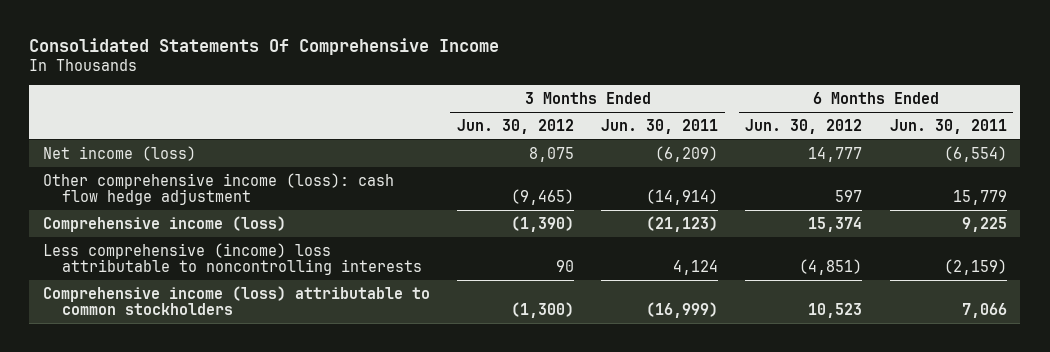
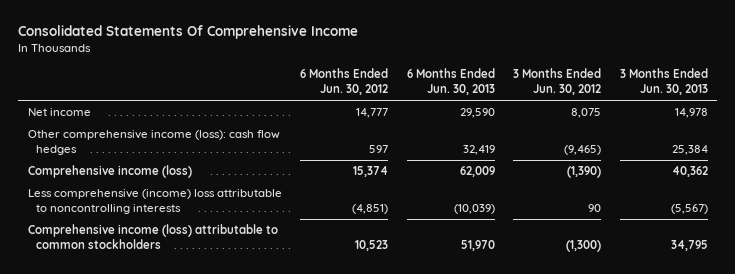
- | 3 Months Ended Jun. 30, 2012 | 3 Months Ended Jun. 30, 2011 | 6 Months Ended Jun. 30, 2012 | 6 Months Ended Jun. 30, 2011
+ | 6 Months Ended Jun. 30, 2012 | 6 Months Ended Jun. 30, 2013 | 3 Months Ended Jun. 30, 2012 | 3 Months Ended Jun. 30, 2013
- Net income (loss) | 8,075 | (6,209) | 14,777 | (6,554)
- Other comprehensive income (loss): cash flow hedge adjustment | (9,465) | (14,914) | 597 | 15,779
+ Net income | 14,777 | 29,590 | 8,075 | 14,978
+ Other comprehensive income (loss): cash flow hedges | 597 | 32,419 | (9,465) | 25,384

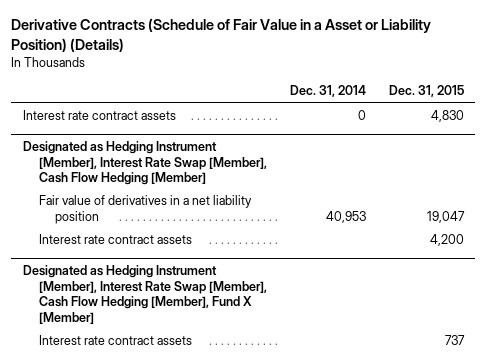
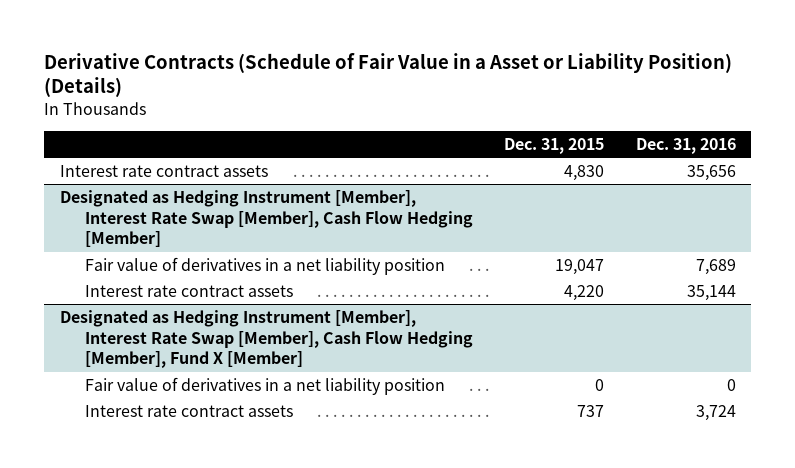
- | Dec. 31, 2014 | Dec. 31, 2015
+ | Dec. 31, 2015 | Dec. 31, 2016
@ Designated as Hedging Instrument [Member], Interest Rate Swap [Member], Cash Flow Hedging [Member]
- Interest rate contract assets | | 4,200
+ Interest rate contract assets | 4,220 | 35,144
@ Designated as Hedging Instrument [Member], Interest Rate Swap [Member], Cash Flow Hedging [Member], Fund X [Member]
+ Fair value of derivatives in a net liability position | 0 | 0

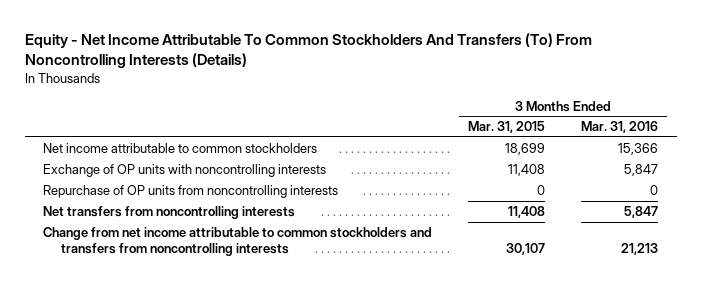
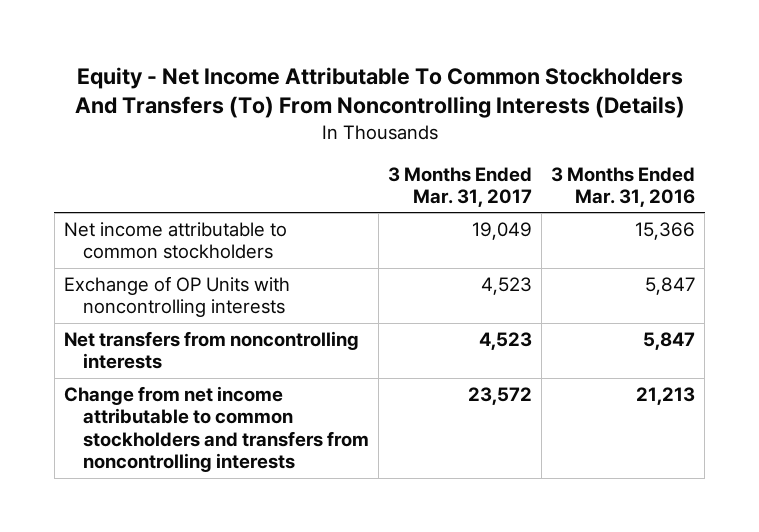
- | 3 Months Ended Mar. 31, 2015 | 3 Months Ended Mar. 31, 2016
+ | 3 Months Ended Mar. 31, 2017 | 3 Months Ended Mar. 31, 2016
- Exchange of OP units with noncontrolling interests | 11,408 | 5,847
- Repurchase of OP units from noncontrolling interests | 0 | 0
+ Exchange of OP Units with noncontrolling interests | 4,523 | 5,847

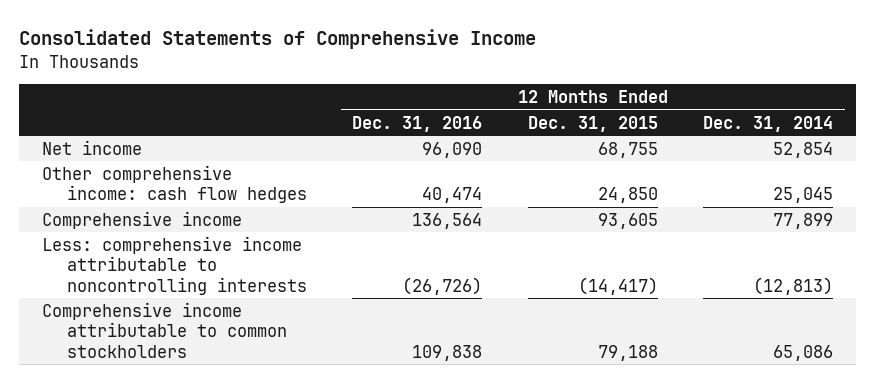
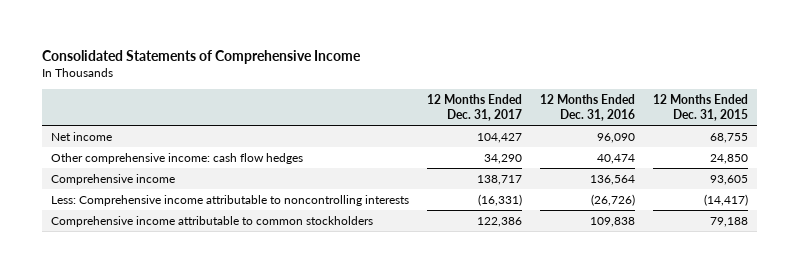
- | 12 Months Ended Dec. 31, 2016 | 12 Months Ended Dec. 31, 2015 | 12 Months Ended Dec. 31, 2014
+ | 12 Months Ended Dec. 31, 2017 | 12 Months Ended Dec. 31, 2016 | 12 Months Ended Dec. 31, 2015
- Less: comprehensive income attributable to noncontrolling interests | (26,726) | (14,417) | (12,813)
+ Less: Comprehensive income attributable to noncontrolling interests | (16,331) | (26,726) | (14,417)

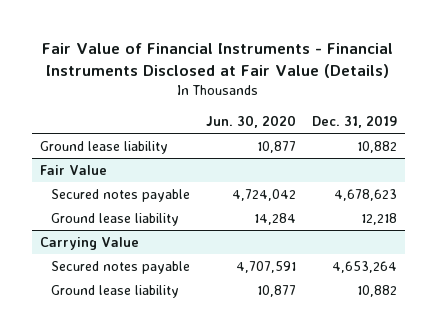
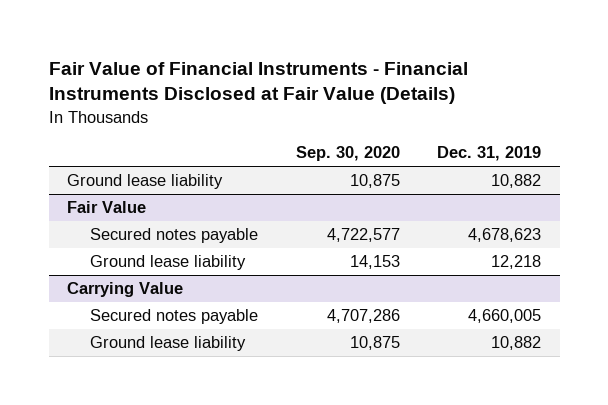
- | Jun. 30, 2020 | Dec. 31, 2019
+ | Sep. 30, 2020 | Dec. 31, 2019
@ Carrying Value
- Secured notes payable | 4,707,591 | 4,653,264
+ Secured notes payable | 4,707,286 | 4,660,005

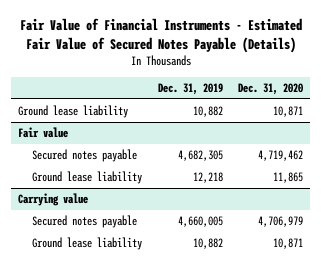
- Fair Value of Financial Instruments - Financial Instruments Disclosed at Fair Value (Details)
+ Fair Value of Financial Instruments - Estimated Fair Value of Secured Notes Payable (Details)
- | Sep. 30, 2020 | Dec. 31, 2019
+ | Dec. 31, 2019 | Dec. 31, 2020
- Fair Value
- Secured notes payable | 4,722,577 | 4,678,623
+ Fair value
+ Secured notes payable | 4,682,305 | 4,719,462
- Carrying Value
+ Carrying value

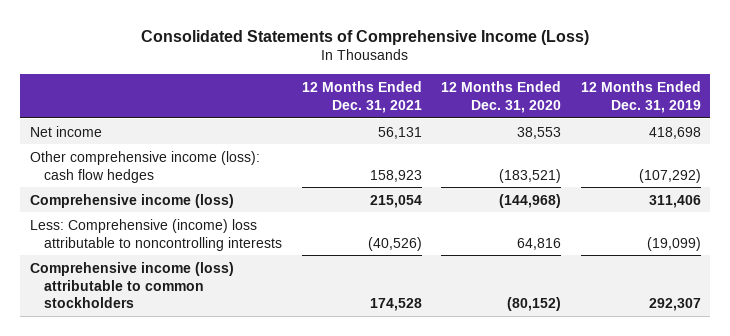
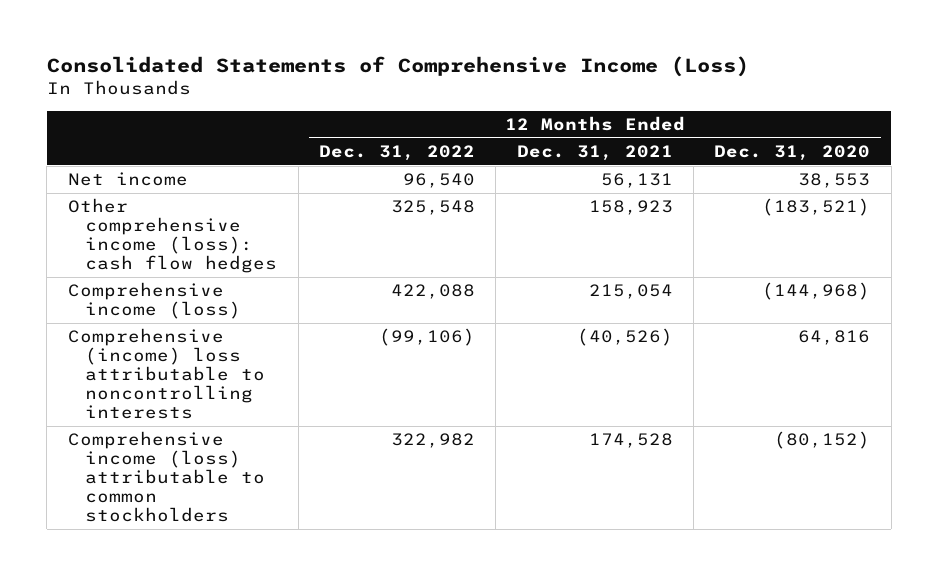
- | 12 Months Ended Dec. 31, 2021 | 12 Months Ended Dec. 31, 2020 | 12 Months Ended Dec. 31, 2019
+ | 12 Months Ended Dec. 31, 2022 | 12 Months Ended Dec. 31, 2021 | 12 Months Ended Dec. 31, 2020
- Less: Comprehensive (income) loss attributable to noncontrolling interests | (40,526) | 64,816 | (19,099)
+ Comprehensive (income) loss attributable to noncontrolling interests | (99,106) | (40,526) | 64,816

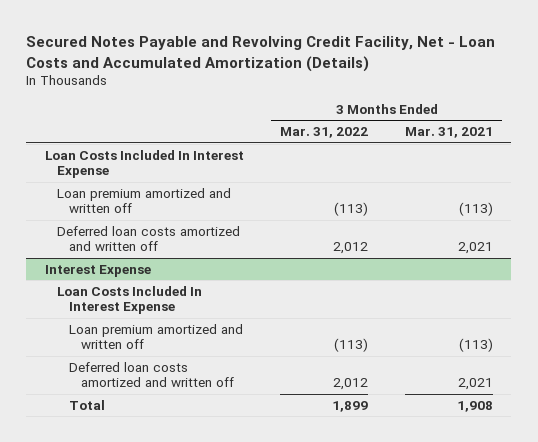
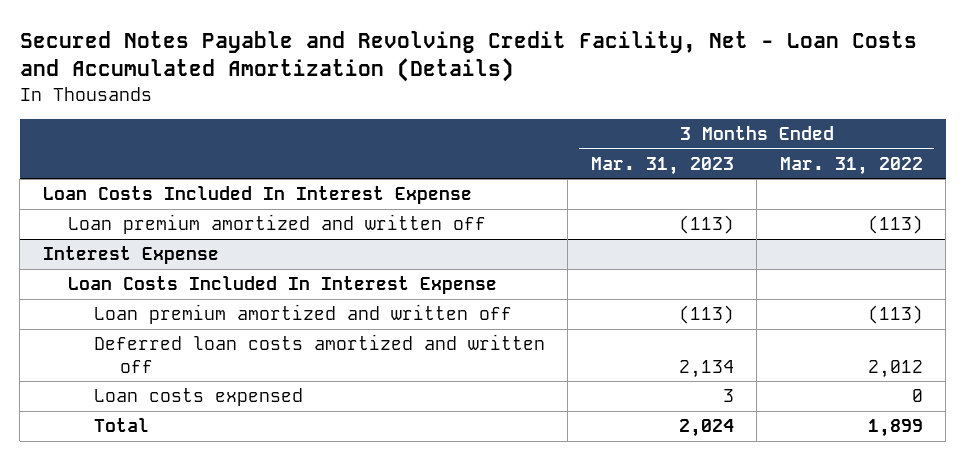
- | 3 Months Ended Mar. 31, 2022 | 3 Months Ended Mar. 31, 2021
+ | 3 Months Ended Mar. 31, 2023 | 3 Months Ended Mar. 31, 2022
- Deferred loan costs amortized and written off | 2,012 | 2,021
@ Interest Expense
+ Loan costs expensed | 3 | 0

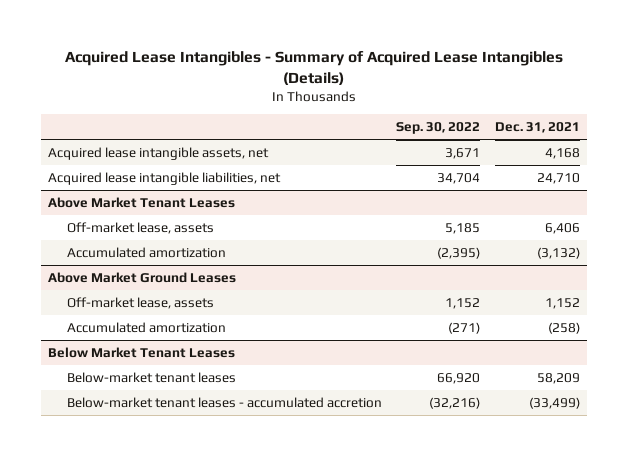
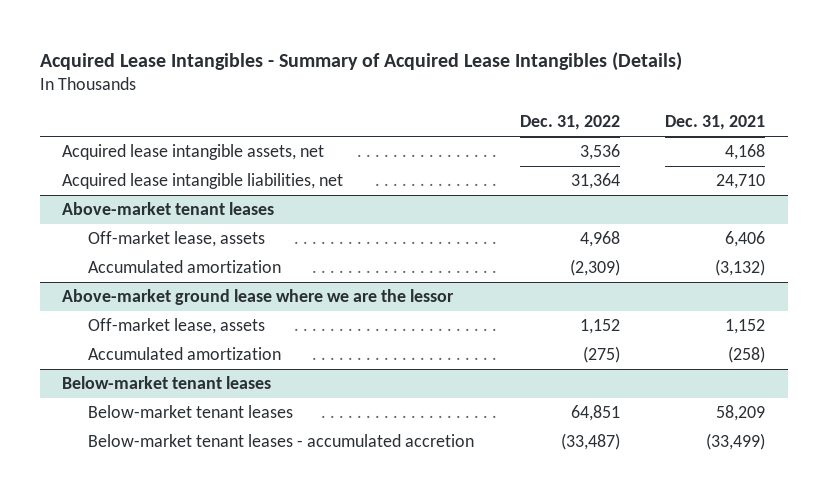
- | Sep. 30, 2022 | Dec. 31, 2021
+ | Dec. 31, 2022 | Dec. 31, 2021
- Above Market Tenant Leases
+ Above-market tenant leases
- Above Market Ground Leases
+ Above-market ground lease where we are the lessor
- Below Market Tenant Leases
+ Below-market tenant leases

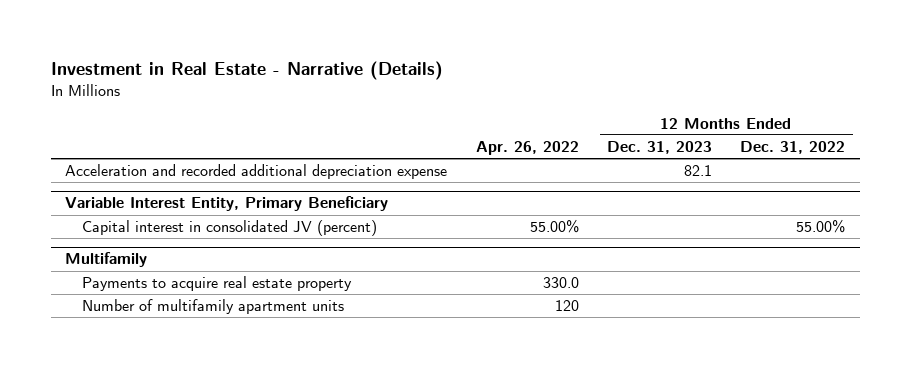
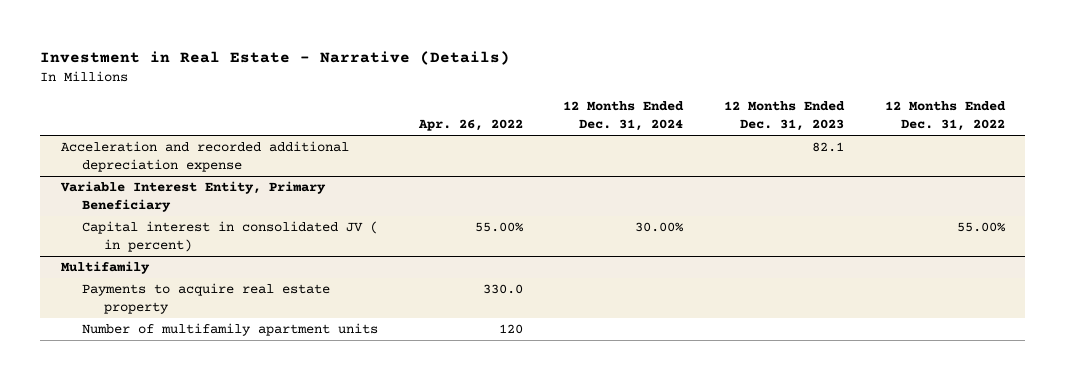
- | Apr. 26, 2022 | 12 Months Ended Dec. 31, 2023 | 12 Months Ended Dec. 31, 2022
+ | Apr. 26, 2022 | 12 Months Ended Dec. 31, 2024 | 12 Months Ended Dec. 31, 2023 | 12 Months Ended Dec. 31, 2022
@ Variable Interest Entity, Primary Beneficiary
- Capital interest in consolidated JV (percent) | 55.00% | | 55.00%
+ Capital interest in consolidated JV ( in percent) | 55.00% | 30.00% | | 55.00%

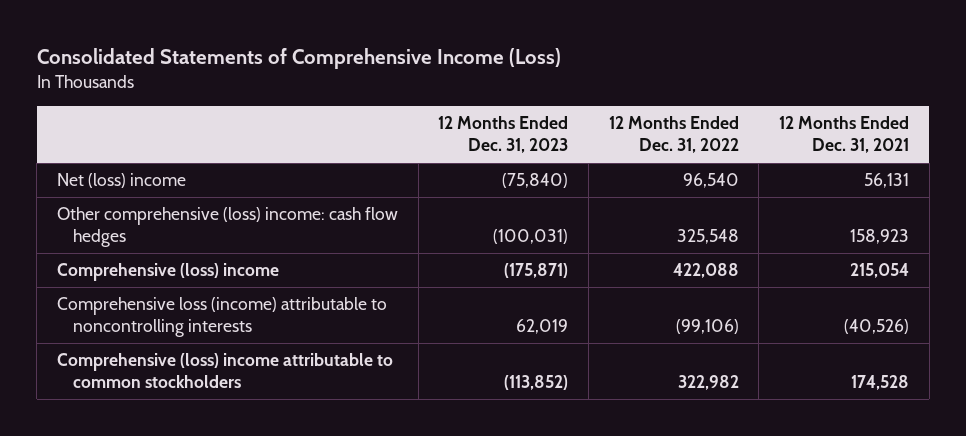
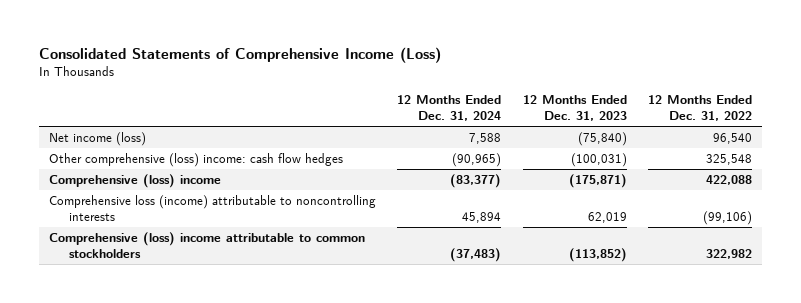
- | 12 Months Ended Dec. 31, 2023 | 12 Months Ended Dec. 31, 2022 | 12 Months Ended Dec. 31, 2021
+ | 12 Months Ended Dec. 31, 2024 | 12 Months Ended Dec. 31, 2023 | 12 Months Ended Dec. 31, 2022
- Net (loss) income | (75,840) | 96,540 | 56,131
+ Net income (loss) | 7,588 | (75,840) | 96,540

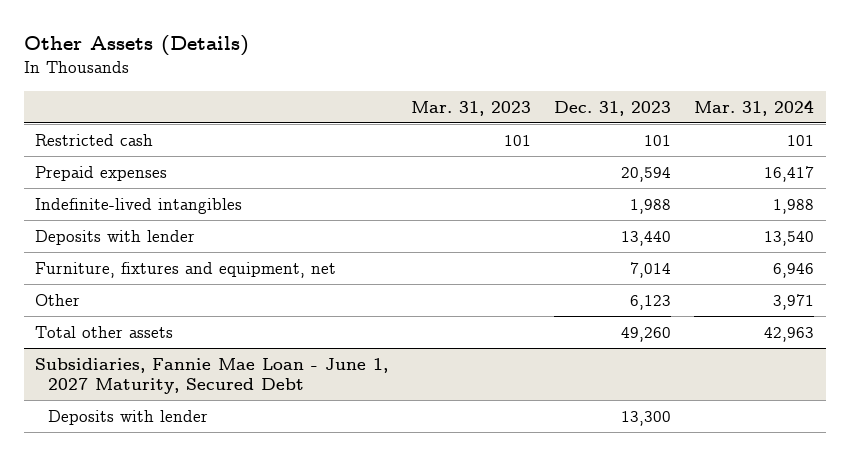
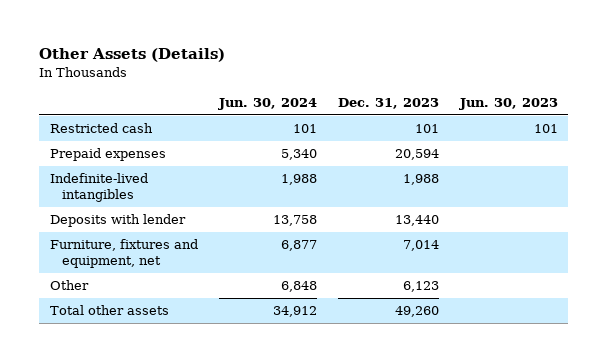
- | Mar. 31, 2023 | Dec. 31, 2023 | Mar. 31, 2024
+ | Jun. 30, 2024 | Dec. 31, 2023 | Jun. 30, 2023
- Subsidiaries, Fannie Mae Loan - June 1, 2027 Maturity, Secured Debt
- Deposits with lender | | 13,300 |

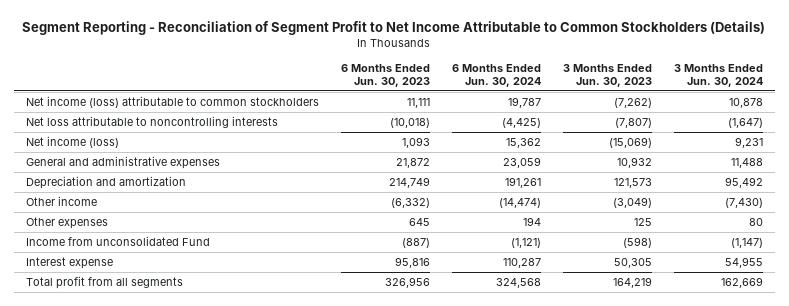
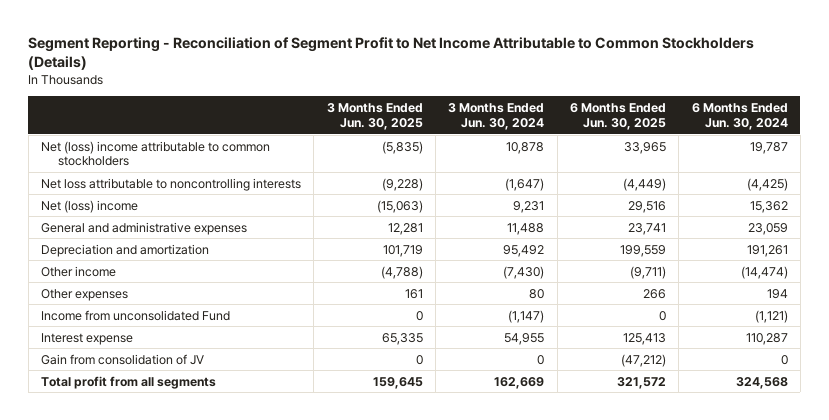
- | 6 Months Ended Jun. 30, 2023 | 6 Months Ended Jun. 30, 2024 | 3 Months Ended Jun. 30, 2023 | 3 Months Ended Jun. 30, 2024
+ | 3 Months Ended Jun. 30, 2025 | 3 Months Ended Jun. 30, 2024 | 6 Months Ended Jun. 30, 2025 | 6 Months Ended Jun. 30, 2024
- Net income (loss) attributable to common stockholders | 11,111 | 19,787 | (7,262) | 10,878
+ Net (loss) income attributable to common stockholders | (5,835) | 10,878 | 33,965 | 19,787
- Net income (loss) | 1,093 | 15,362 | (15,069) | 9,231
+ Net (loss) income | (15,063) | 9,231 | 29,516 | 15,362
+ Gain from consolidation of JV | 0 | 0 | (47,212) | 0

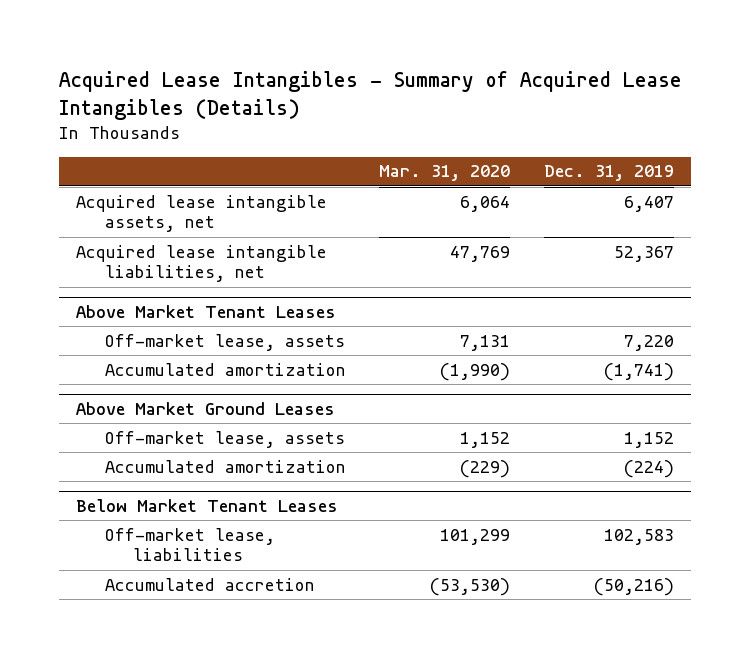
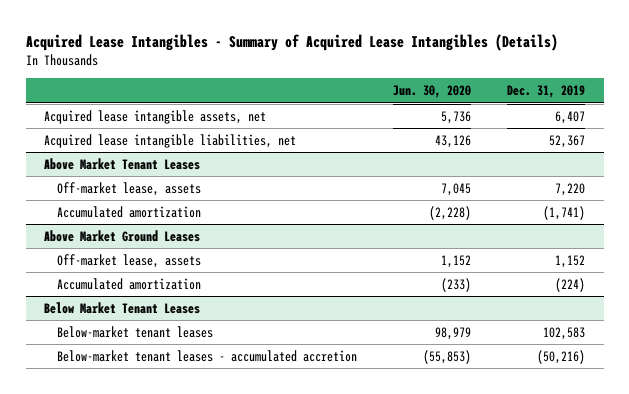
- | Mar. 31, 2020 | Dec. 31, 2019
+ | Jun. 30, 2020 | Dec. 31, 2019
@ Below Market Tenant Leases
- Off-market lease, liabilities | 101,299 | 102,583
- Accumulated accretion | (53,530) | (50,216)
+ Below-market tenant leases | 98,979 | 102,583
+ Below-market tenant leases - accumulated accretion | (55,853) | (50,216)

